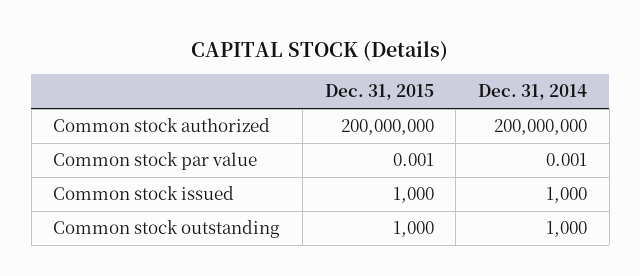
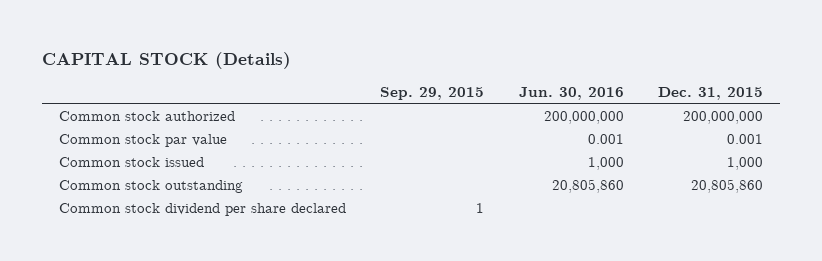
- | Dec. 31, 2015 | Dec. 31, 2014
+ | Sep. 29, 2015 | Jun. 30, 2016 | Dec. 31, 2015
- Common stock outstanding | 1,000 | 1,000
+ Common stock outstanding | | 20,805,860 | 20,805,860
+ Common stock dividend per share declared | 1 | |

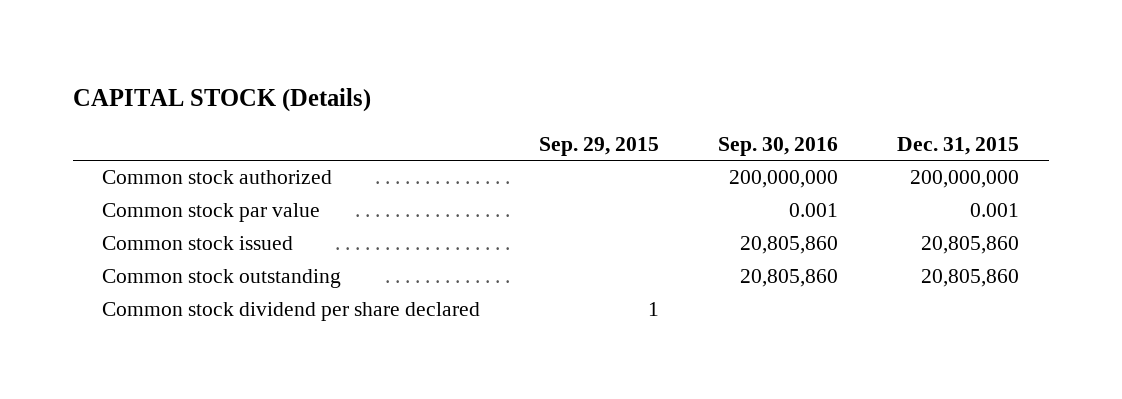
- | Sep. 29, 2015 | Jun. 30, 2016 | Dec. 31, 2015
+ | Sep. 29, 2015 | Sep. 30, 2016 | Dec. 31, 2015
- Common stock issued | | 1,000 | 1,000
+ Common stock issued | | 20,805,860 | 20,805,860

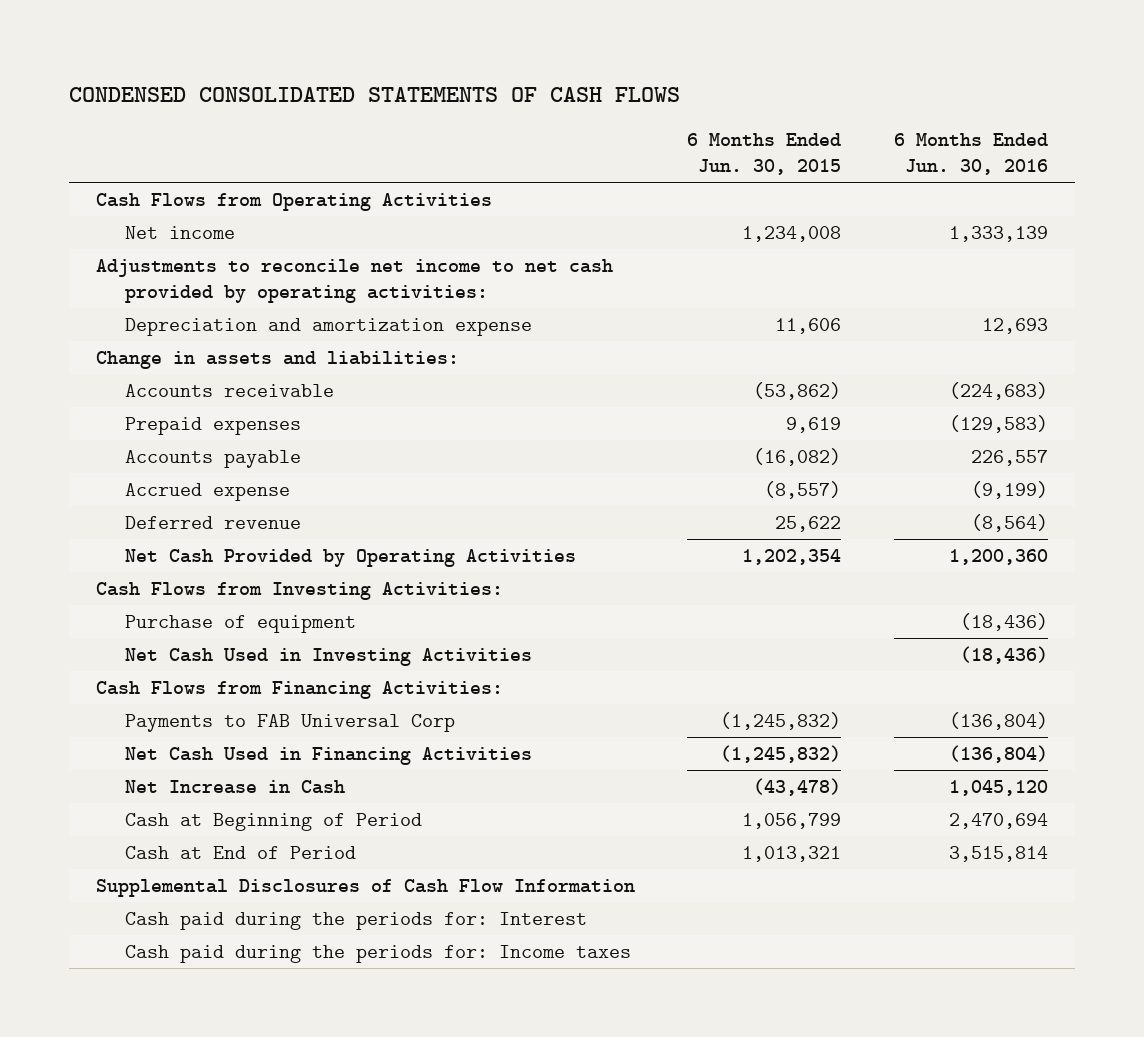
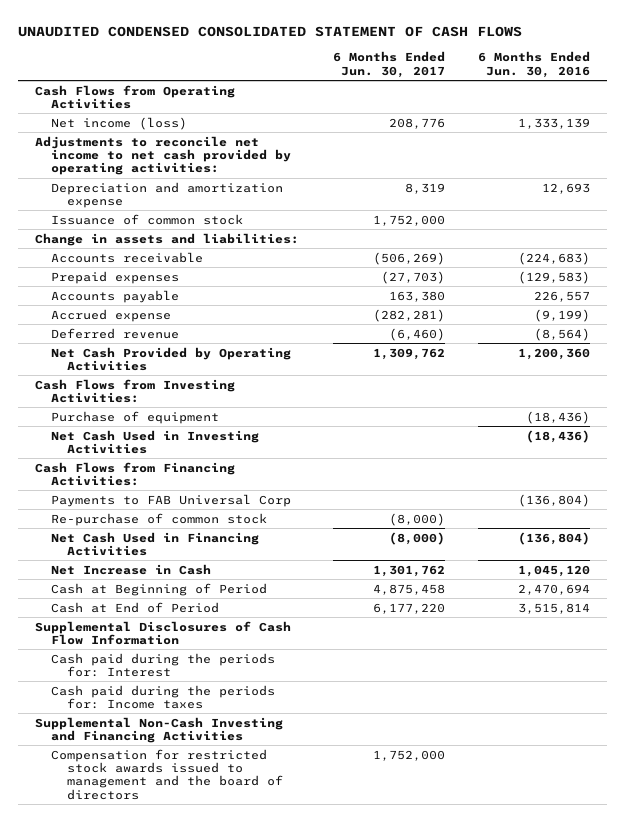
- CONDENSED CONSOLIDATED STATEMENTS OF CASH FLOWS
+ UNAUDITED CONDENSED CONSOLIDATED STATEMENT OF CASH FLOWS
- | 6 Months Ended Jun. 30, 2015 | 6 Months Ended Jun. 30, 2016
+ | 6 Months Ended Jun. 30, 2017 | 6 Months Ended Jun. 30, 2016
- Net income | 1,234,008 | 1,333,139
+ Net income (loss) | 208,776 | 1,333,139
+ Issuance of common stock | 1,752,000 |
+ Re-purchase of common stock | (8,000) |
+ Supplemental Non-Cash Investing and Financing Activities
+ Compensation for restricted stock awards issued to management and the board of directors | 1,752,000 |

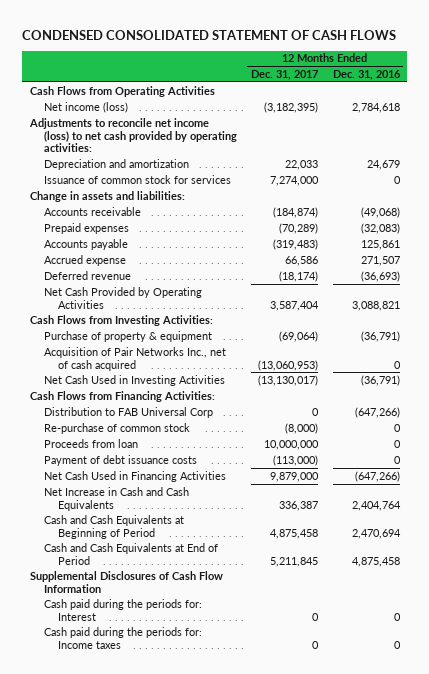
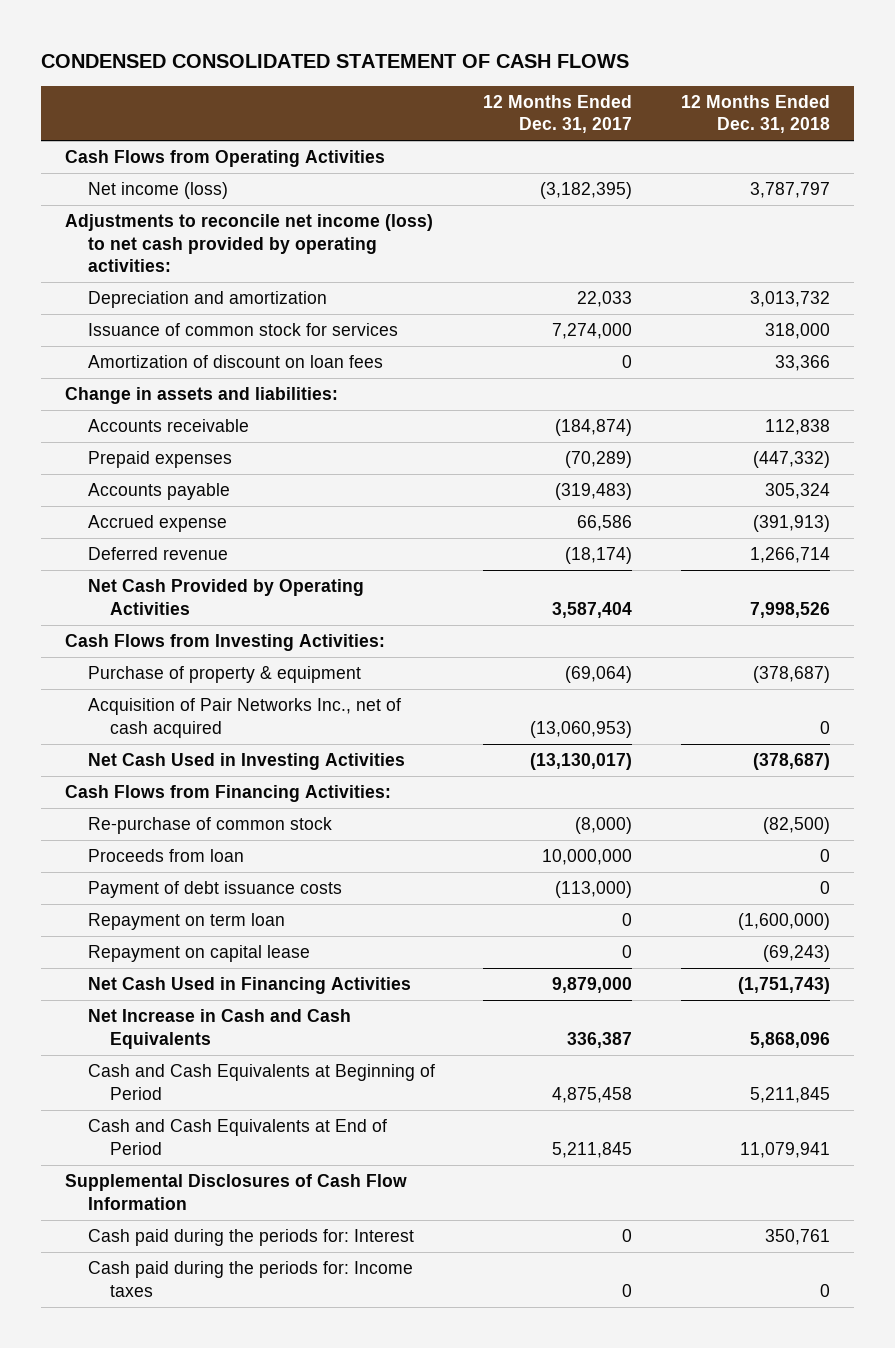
- | 12 Months Ended Dec. 31, 2017 | 12 Months Ended Dec. 31, 2016
+ | 12 Months Ended Dec. 31, 2017 | 12 Months Ended Dec. 31, 2018
+ Amortization of discount on loan fees | 0 | 33,366
- Distribution to FAB Universal Corp | 0 | (647,266)
+ Repayment on term loan | 0 | (1,600,000)
+ Repayment on capital lease | 0 | (69,243)

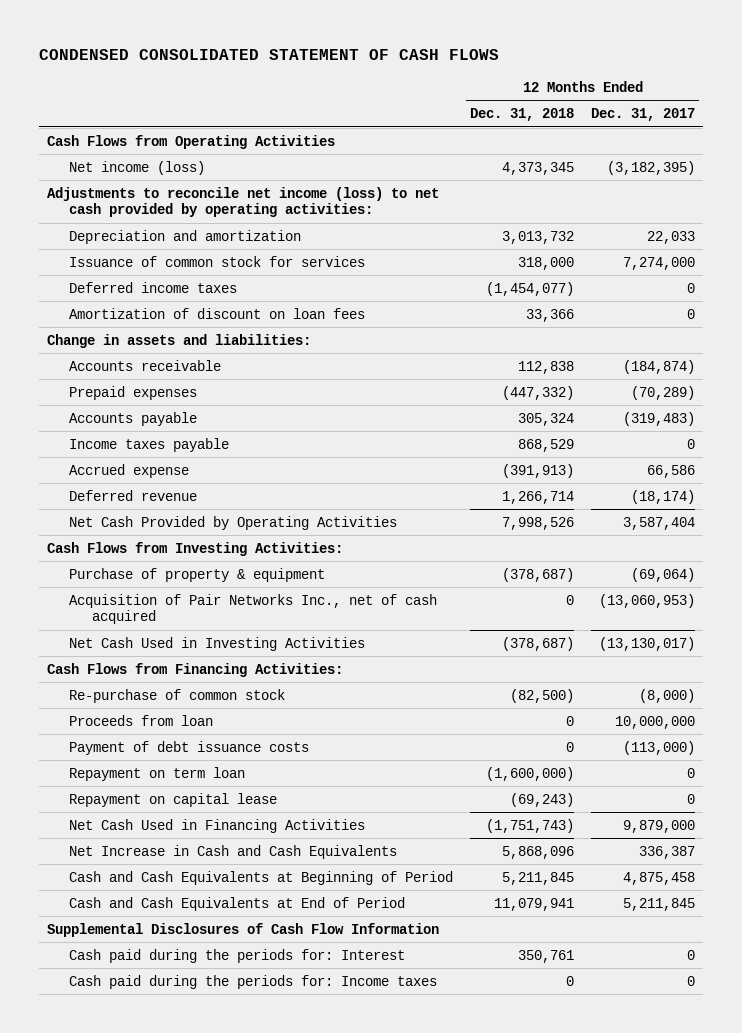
- | 12 Months Ended Dec. 31, 2017 | 12 Months Ended Dec. 31, 2018
+ | 12 Months Ended Dec. 31, 2018 | 12 Months Ended Dec. 31, 2017
- Net income (loss) | (3,182,395) | 3,787,797
+ Net income (loss) | 4,373,345 | (3,182,395)
+ Deferred income taxes | (1,454,077) | 0
+ Income taxes payable | 868,529 | 0

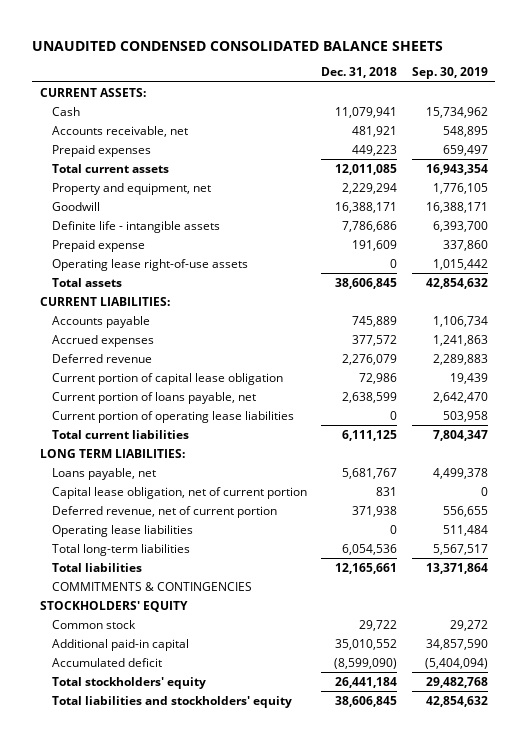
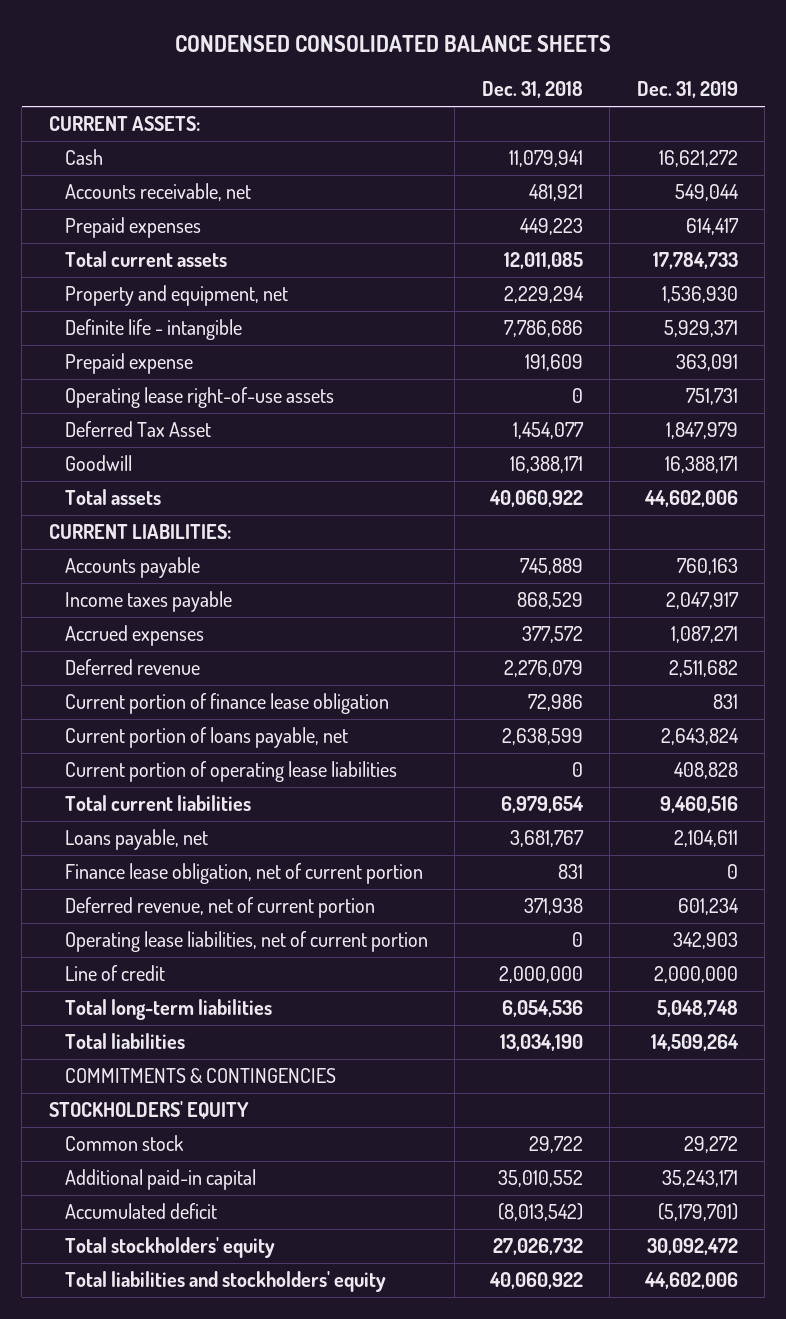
- UNAUDITED CONDENSED CONSOLIDATED BALANCE SHEETS
+ CONDENSED CONSOLIDATED BALANCE SHEETS
- | Dec. 31, 2018 | Sep. 30, 2019
+ | Dec. 31, 2018 | Dec. 31, 2019
- Definite life - intangible assets | 7,786,686 | 6,393,700
+ Definite life - intangible | 7,786,686 | 5,929,371
- Total assets | 38,606,845 | 42,854,632
+ Deferred Tax Asset | 1,454,077 | 1,847,979
moved down: Goodwill | 16,388,171 | 16,388,171
+ Total assets | 40,060,922 | 44,602,006
+ Income taxes payable | 868,529 | 2,047,917
- Current portion of capital lease obligation | 72,986 | 19,439
+ Current portion of finance lease obligation | 72,986 | 831
- Total current liabilities | 6,111,125 | 7,804,347
- LONG TERM LIABILITIES:
- Loans payable, net | 5,681,767 | 4,499,378
- Capital lease obligation, net of current portion | 831 | 0
+ Total current liabilities | 6,979,654 | 9,460,516
+ Loans payable, net | 3,681,767 | 2,104,611
+ Finance lease obligation, net of current portion | 831 | 0
- Operating lease liabilities | 0 | 511,484
+ Operating lease liabilities, net of current portion | 0 | 342,903
+ Line of credit | 2,000,000 | 2,000,000
- Total liabilities | 12,165,661 | 13,371,864
+ Total liabilities | 13,034,190 | 14,509,264
- Accumulated deficit | (8,599,090) | (5,404,094)
- Total stockholders' equity | 26,441,184 | 29,482,768
- Total liabilities and stockholders' equity | 38,606,845 | 42,854,632
+ Accumulated deficit | (8,013,542) | (5,179,701)
+ Total stockholders' equity | 27,026,732 | 30,092,472
+ Total liabilities and stockholders' equity | 40,060,922 | 44,602,006

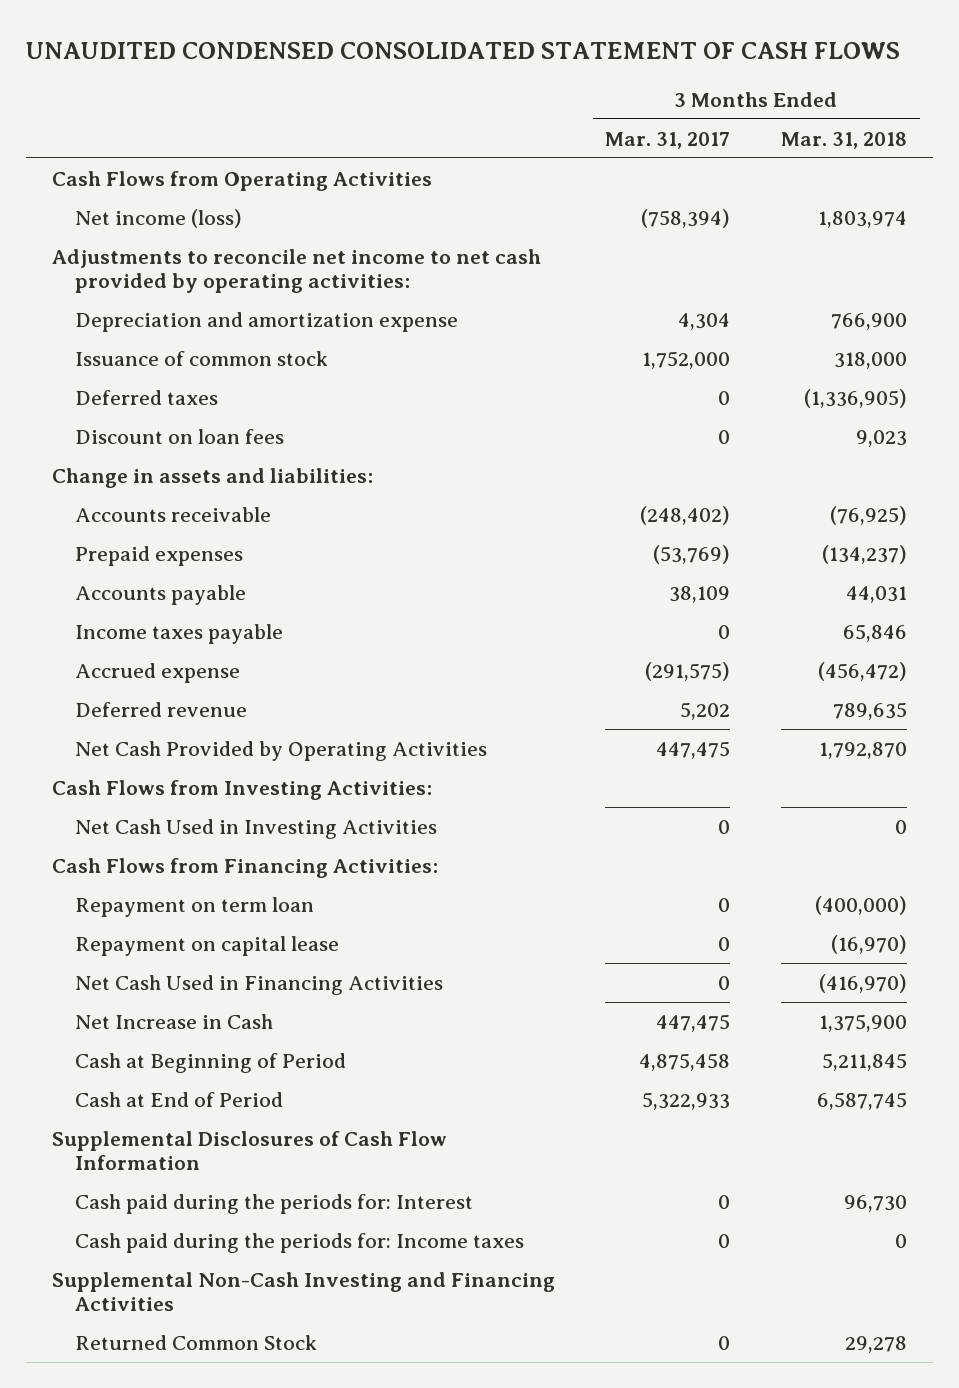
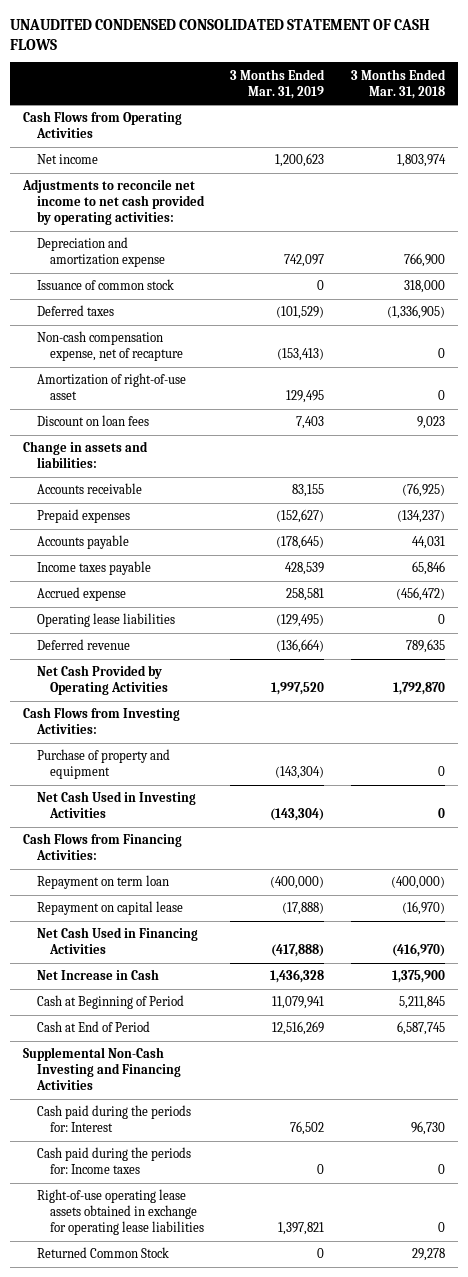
- | 3 Months Ended Mar. 31, 2017 | 3 Months Ended Mar. 31, 2018
+ | 3 Months Ended Mar. 31, 2019 | 3 Months Ended Mar. 31, 2018
- Net income (loss) | (758,394) | 1,803,974
+ Net income | 1,200,623 | 1,803,974
+ Non-cash compensation expense, net of recapture | (153,413) | 0
+ Amortization of right-of-use asset | 129,495 | 0
+ Operating lease liabilities | (129,495) | 0
+ Purchase of property and equipment | (143,304) | 0
- Supplemental Disclosures of Cash Flow Information
moved up: Supplemental Non-Cash Investing and Financing Activities
+ Right-of-use operating lease assets obtained in exchange for operating lease liabilities | 1,397,821 | 0

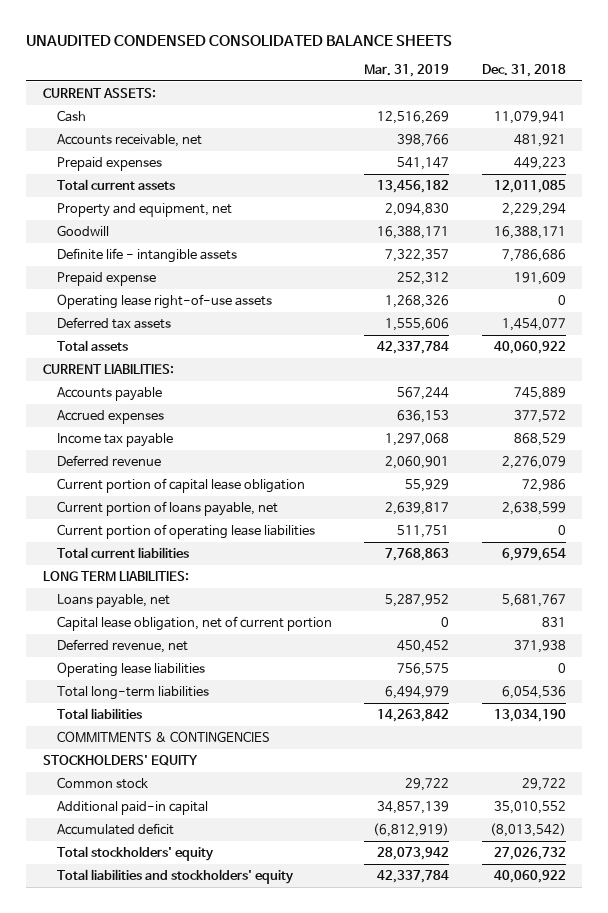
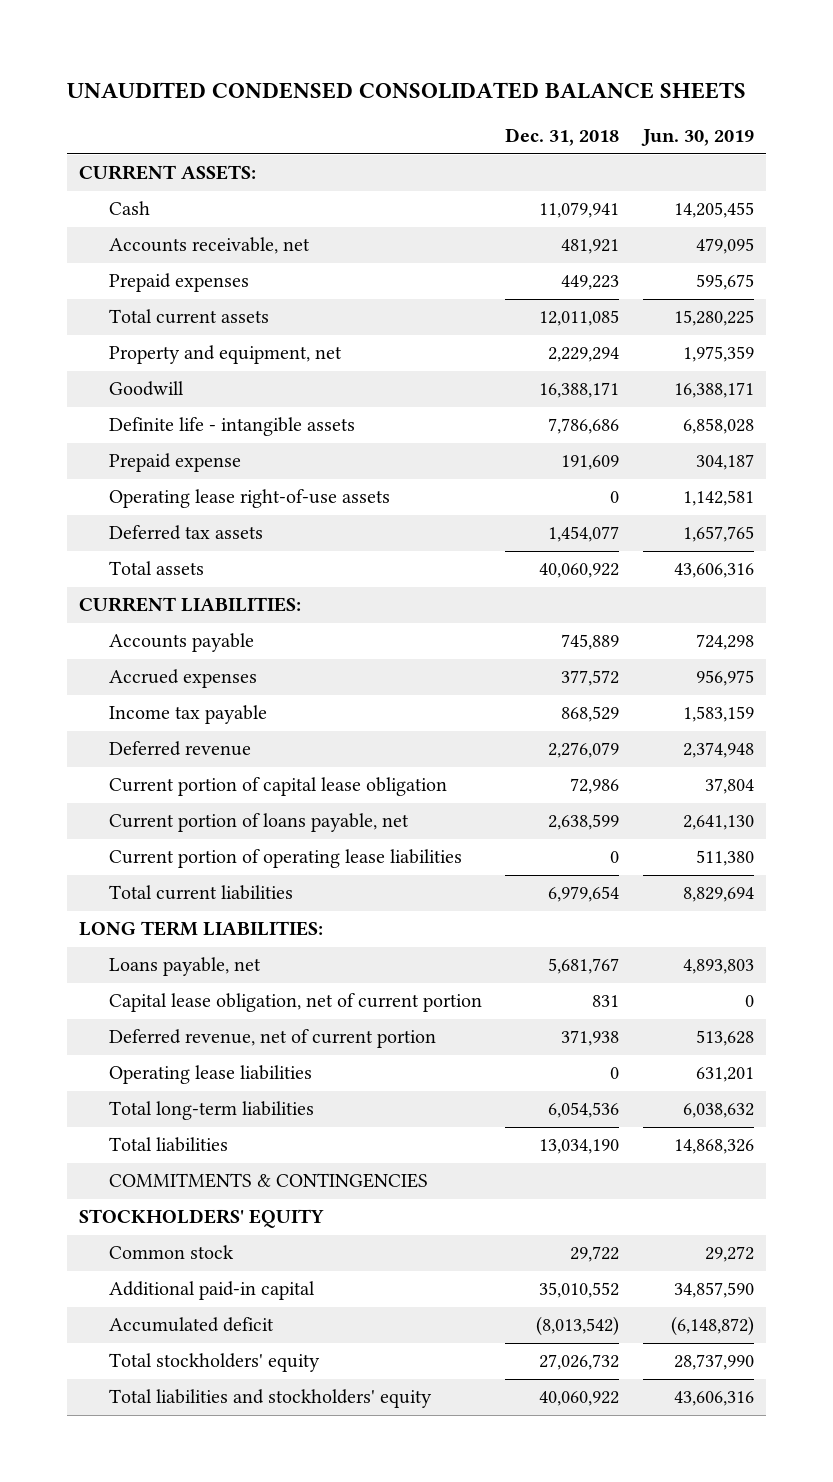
- | Mar. 31, 2019 | Dec. 31, 2018
+ | Dec. 31, 2018 | Jun. 30, 2019
- Deferred revenue, net | 450,452 | 371,938
+ Deferred revenue, net of current portion | 371,938 | 513,628

